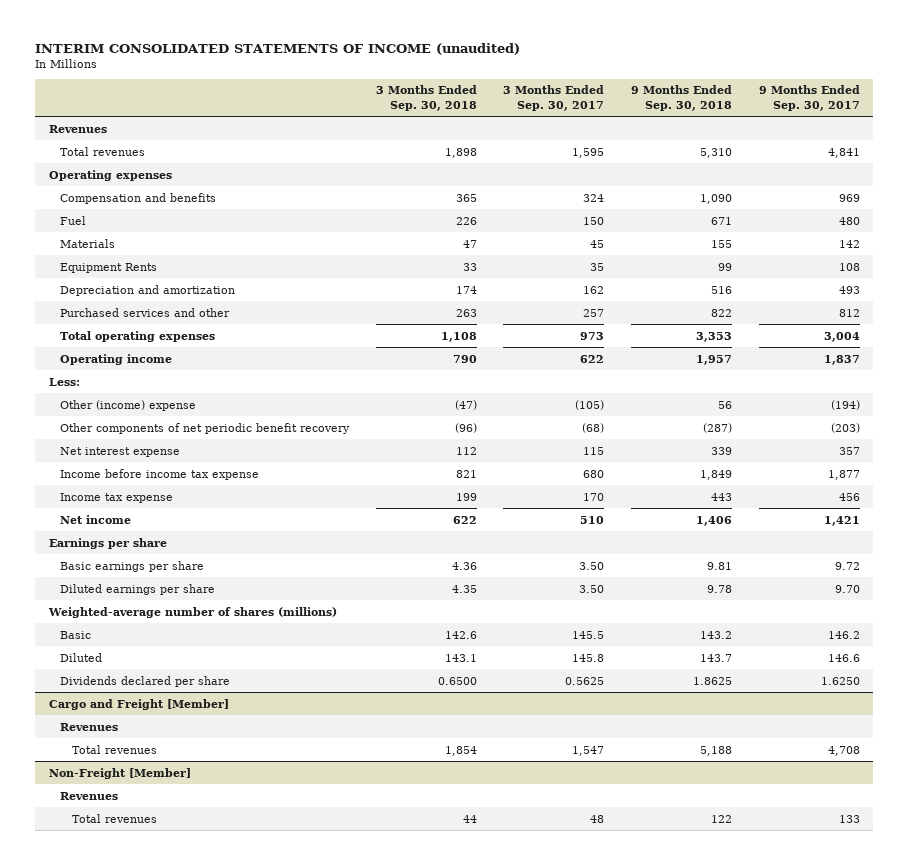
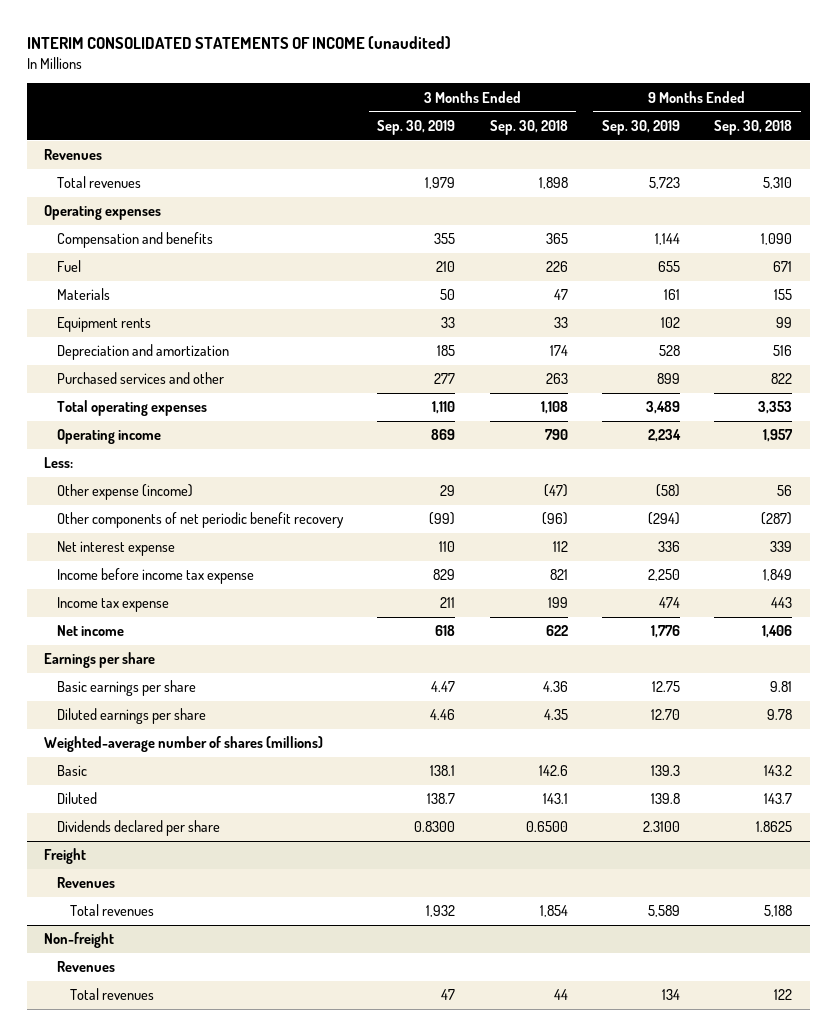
- | 3 Months Ended Sep. 30, 2018 | 3 Months Ended Sep. 30, 2017 | 9 Months Ended Sep. 30, 2018 | 9 Months Ended Sep. 30, 2017
+ | 3 Months Ended Sep. 30, 2019 | 3 Months Ended Sep. 30, 2018 | 9 Months Ended Sep. 30, 2019 | 9 Months Ended Sep. 30, 2018
- Equipment Rents | 33 | 35 | 99 | 108
+ Equipment rents | 33 | 33 | 102 | 99
- Other (income) expense | (47) | (105) | 56 | (194)
+ Other expense (income) | 29 | (47) | (58) | 56
- Cargo and Freight [Member]
+ Freight
- Non-Freight [Member]
+ Non-freight

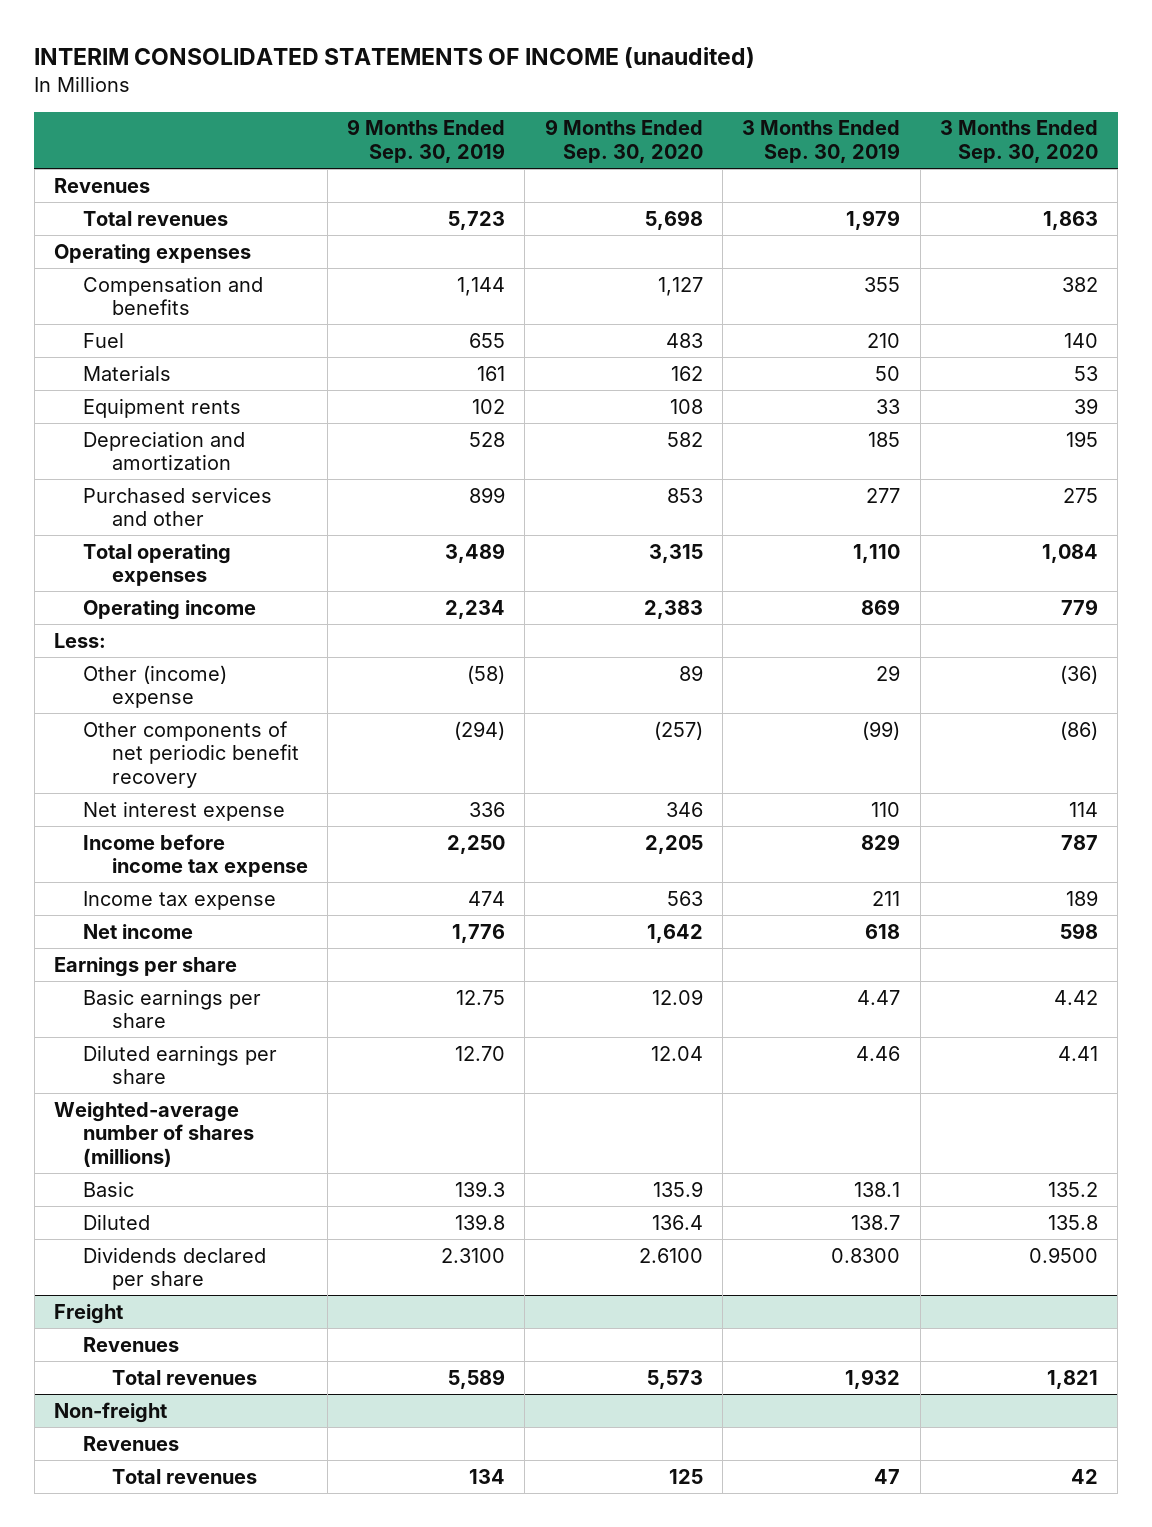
- | 3 Months Ended Sep. 30, 2019 | 3 Months Ended Sep. 30, 2018 | 9 Months Ended Sep. 30, 2019 | 9 Months Ended Sep. 30, 2018
+ | 9 Months Ended Sep. 30, 2019 | 9 Months Ended Sep. 30, 2020 | 3 Months Ended Sep. 30, 2019 | 3 Months Ended Sep. 30, 2020
- Other expense (income) | 29 | (47) | (58) | 56
+ Other (income) expense | (58) | 89 | 29 | (36)

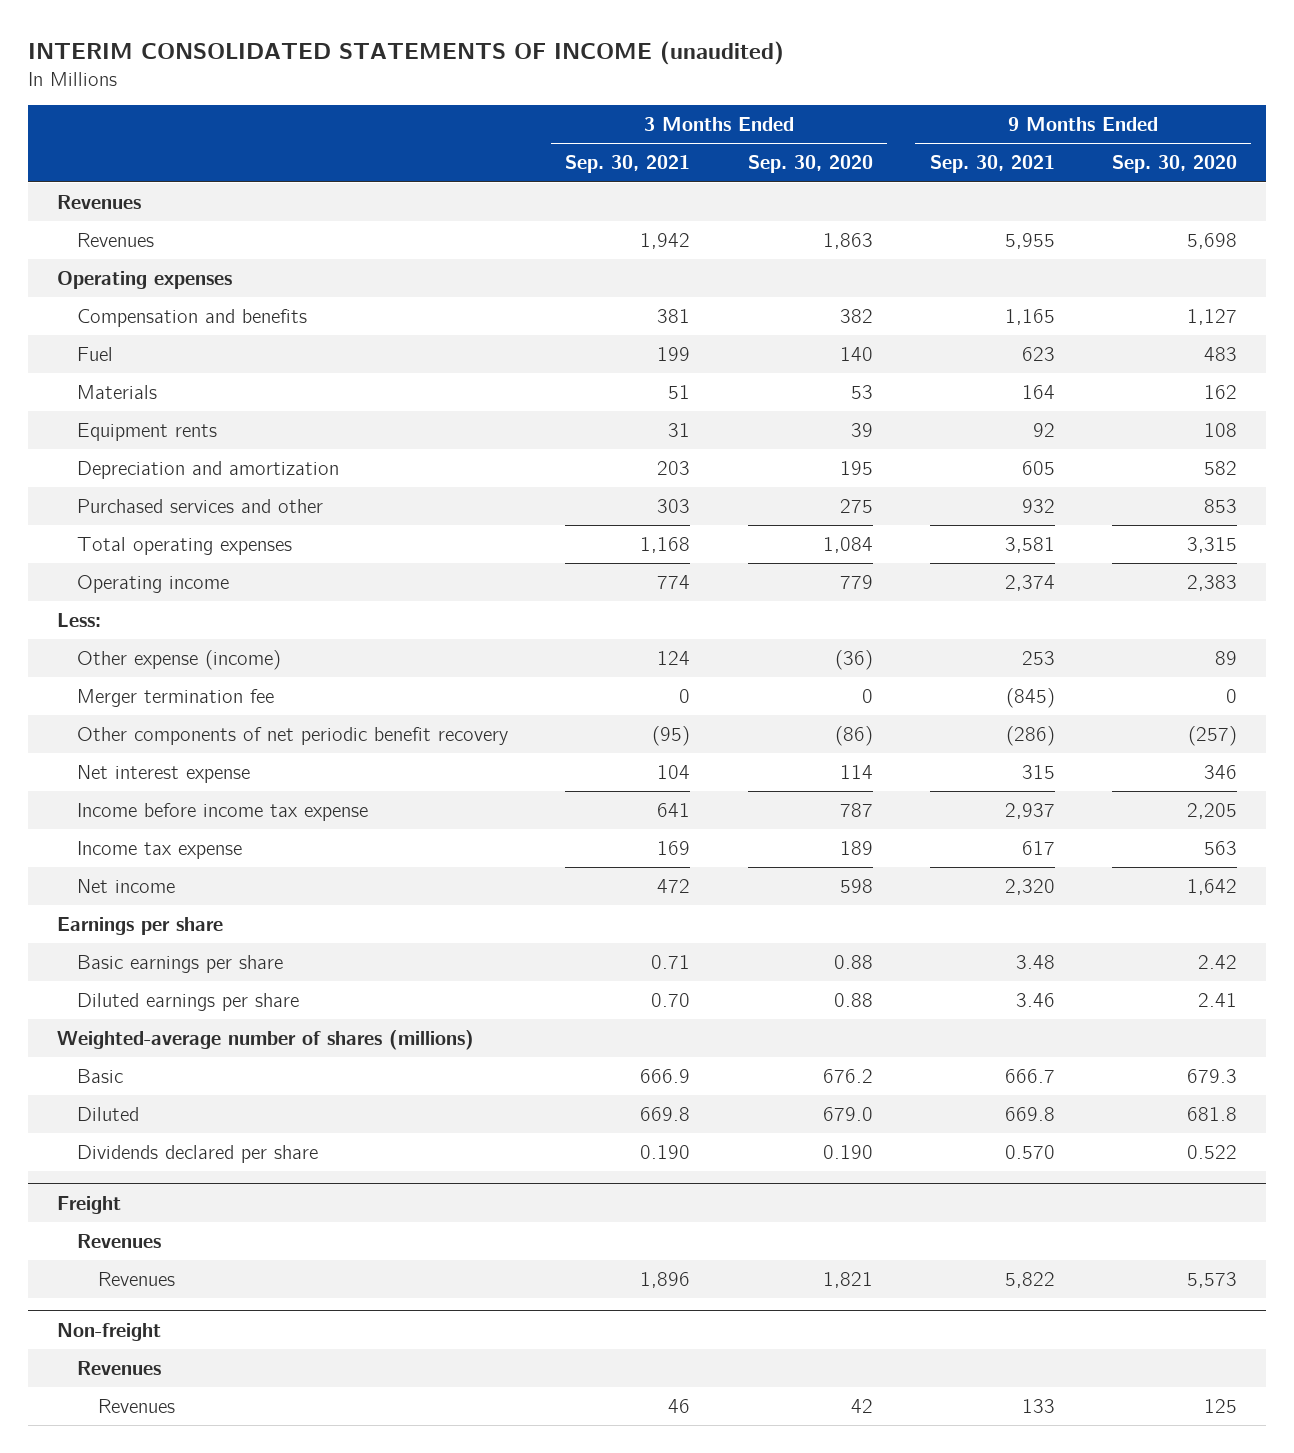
- | 9 Months Ended Sep. 30, 2019 | 9 Months Ended Sep. 30, 2020 | 3 Months Ended Sep. 30, 2019 | 3 Months Ended Sep. 30, 2020
+ | 3 Months Ended Sep. 30, 2021 | 3 Months Ended Sep. 30, 2020 | 9 Months Ended Sep. 30, 2021 | 9 Months Ended Sep. 30, 2020
- Total revenues | 5,723 | 5,698 | 1,979 | 1,863
+ Revenues | 1,942 | 1,863 | 5,955 | 5,698
- Other (income) expense | (58) | 89 | 29 | (36)
+ Other expense (income) | 124 | (36) | 253 | 89
+ Merger termination fee | 0 | 0 | (845) | 0
- Basic earnings per share | 12.75 | 12.09 | 4.47 | 4.42
- Diluted earnings per share | 12.70 | 12.04 | 4.46 | 4.41
+ Basic earnings per share | 0.71 | 0.88 | 3.48 | 2.42
+ Diluted earnings per share | 0.70 | 0.88 | 3.46 | 2.41
- Basic | 139.3 | 135.9 | 138.1 | 135.2
- Diluted | 139.8 | 136.4 | 138.7 | 135.8
- Dividends declared per share | 2.3100 | 2.6100 | 0.8300 | 0.9500
+ Basic | 666.9 | 676.2 | 666.7 | 679.3
+ Diluted | 669.8 | 679.0 | 669.8 | 681.8
+ Dividends declared per share | 0.190 | 0.190 | 0.570 | 0.522
@ Freight
- Total revenues | 5,589 | 5,573 | 1,932 | 1,821
+ Revenues | 1,896 | 1,821 | 5,822 | 5,573
@ Non-freight
- Total revenues | 134 | 125 | 47 | 42
+ Revenues | 46 | 42 | 133 | 125

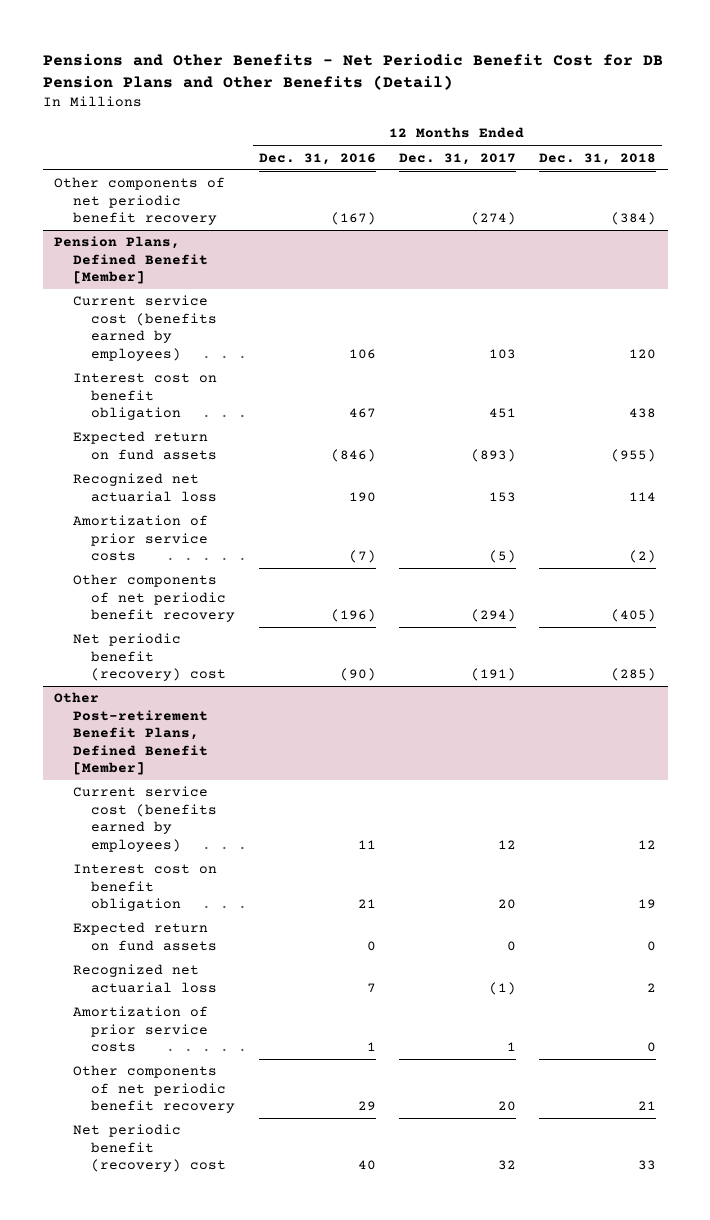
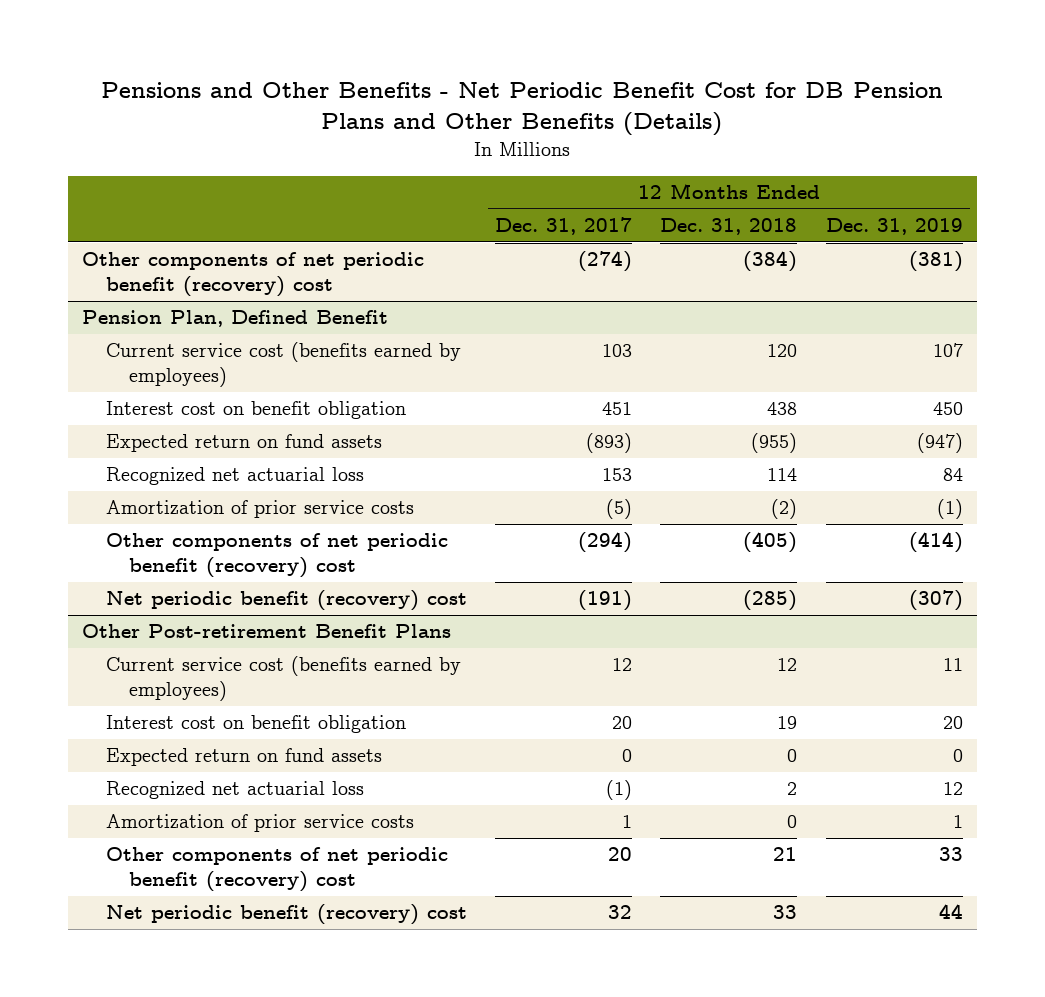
- Pensions and Other Benefits - Net Periodic Benefit Cost for DB Pension Plans and Other Benefits (Detail)
+ Pensions and Other Benefits - Net Periodic Benefit Cost for DB Pension Plans and Other Benefits (Details)
- | 12 Months Ended Dec. 31, 2016 | 12 Months Ended Dec. 31, 2017 | 12 Months Ended Dec. 31, 2018
+ | 12 Months Ended Dec. 31, 2017 | 12 Months Ended Dec. 31, 2018 | 12 Months Ended Dec. 31, 2019
- Other components of net periodic benefit recovery | (167) | (274) | (384)
- Pension Plans, Defined Benefit [Member]
+ Other components of net periodic benefit (recovery) cost | (274) | (384) | (381)
+ Pension Plan, Defined Benefit
- Other components of net periodic benefit recovery | (196) | (294) | (405)
+ Other components of net periodic benefit (recovery) cost | (294) | (405) | (414)
- Other Post-retirement Benefit Plans, Defined Benefit [Member]
+ Other Post-retirement Benefit Plans
- Other components of net periodic benefit recovery | 29 | 20 | 21
+ Other components of net periodic benefit (recovery) cost | 20 | 21 | 33

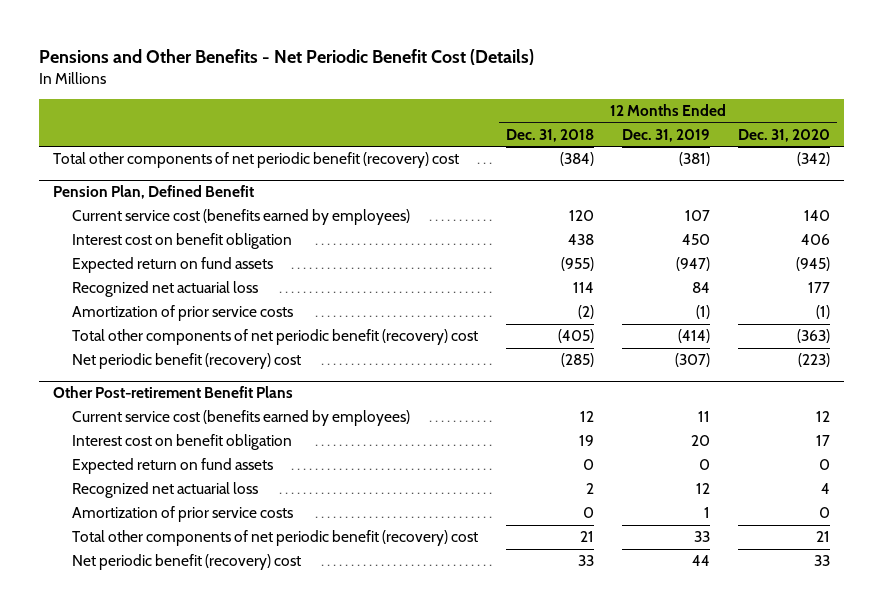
- Pensions and Other Benefits - Net Periodic Benefit Cost for DB Pension Plans and Other Benefits (Details)
+ Pensions and Other Benefits - Net Periodic Benefit Cost (Details)
- | 12 Months Ended Dec. 31, 2017 | 12 Months Ended Dec. 31, 2018 | 12 Months Ended Dec. 31, 2019
+ | 12 Months Ended Dec. 31, 2018 | 12 Months Ended Dec. 31, 2019 | 12 Months Ended Dec. 31, 2020
- Other components of net periodic benefit (recovery) cost | (274) | (384) | (381)
+ Total other components of net periodic benefit (recovery) cost | (384) | (381) | (342)
@ Pension Plan, Defined Benefit
- Other components of net periodic benefit (recovery) cost | (294) | (405) | (414)
+ Total other components of net periodic benefit (recovery) cost | (405) | (414) | (363)
@ Other Post-retirement Benefit Plans
- Other components of net periodic benefit (recovery) cost | 20 | 21 | 33
+ Total other components of net periodic benefit (recovery) cost | 21 | 33 | 21

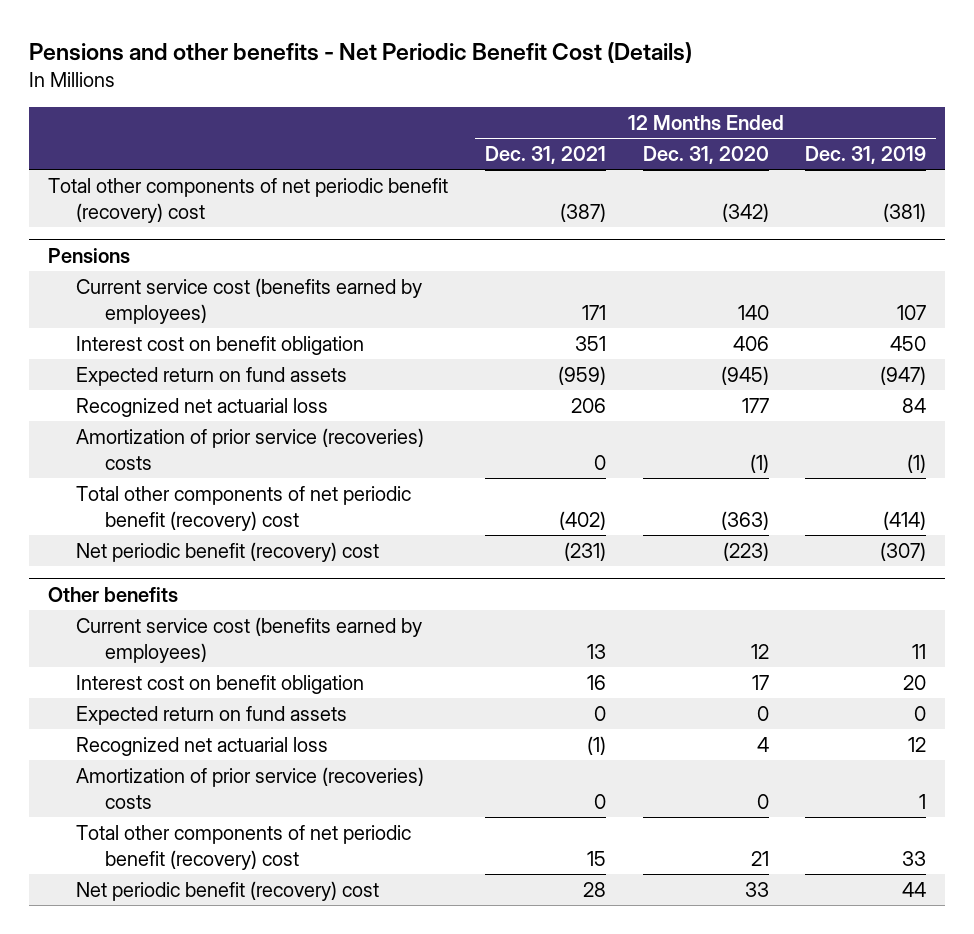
- Pensions and Other Benefits - Net Periodic Benefit Cost (Details)
+ Pensions and other benefits - Net Periodic Benefit Cost (Details)
- | 12 Months Ended Dec. 31, 2018 | 12 Months Ended Dec. 31, 2019 | 12 Months Ended Dec. 31, 2020
+ | 12 Months Ended Dec. 31, 2021 | 12 Months Ended Dec. 31, 2020 | 12 Months Ended Dec. 31, 2019
- Pension Plan, Defined Benefit
+ Pensions
- Amortization of prior service costs | (2) | (1) | (1)
+ Amortization of prior service (recoveries) costs | 0 | (1) | (1)
- Other Post-retirement Benefit Plans
+ Other benefits
- Amortization of prior service costs | 0 | 1 | 0
+ Amortization of prior service (recoveries) costs | 0 | 0 | 1

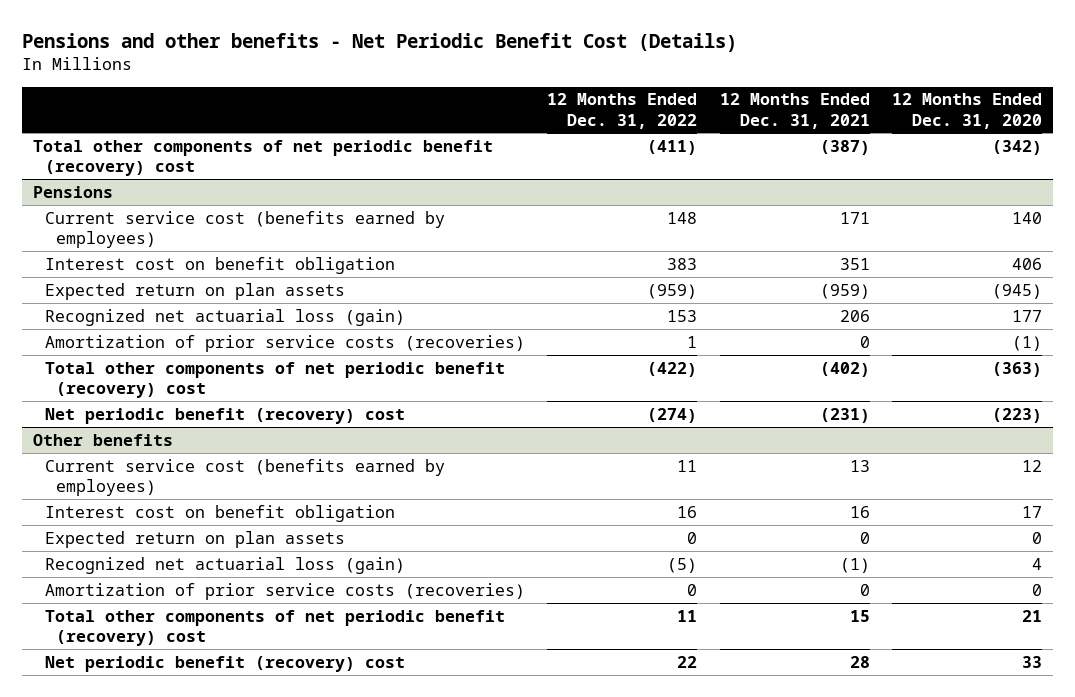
- | 12 Months Ended Dec. 31, 2021 | 12 Months Ended Dec. 31, 2020 | 12 Months Ended Dec. 31, 2019
+ | 12 Months Ended Dec. 31, 2022 | 12 Months Ended Dec. 31, 2021 | 12 Months Ended Dec. 31, 2020
@ Pensions
- Expected return on fund assets | (959) | (945) | (947)
- Recognized net actuarial loss | 206 | 177 | 84
- Amortization of prior service (recoveries) costs | 0 | (1) | (1)
+ Expected return on plan assets | (959) | (959) | (945)
+ Recognized net actuarial loss (gain) | 153 | 206 | 177
+ Amortization of prior service costs (recoveries) | 1 | 0 | (1)
@ Other benefits
- Expected return on fund assets | 0 | 0 | 0
- Recognized net actuarial loss | (1) | 4 | 12
- Amortization of prior service (recoveries) costs | 0 | 0 | 1
+ Expected return on plan assets | 0 | 0 | 0
+ Recognized net actuarial loss (gain) | (5) | (1) | 4
+ Amortization of prior service costs (recoveries) | 0 | 0 | 0

